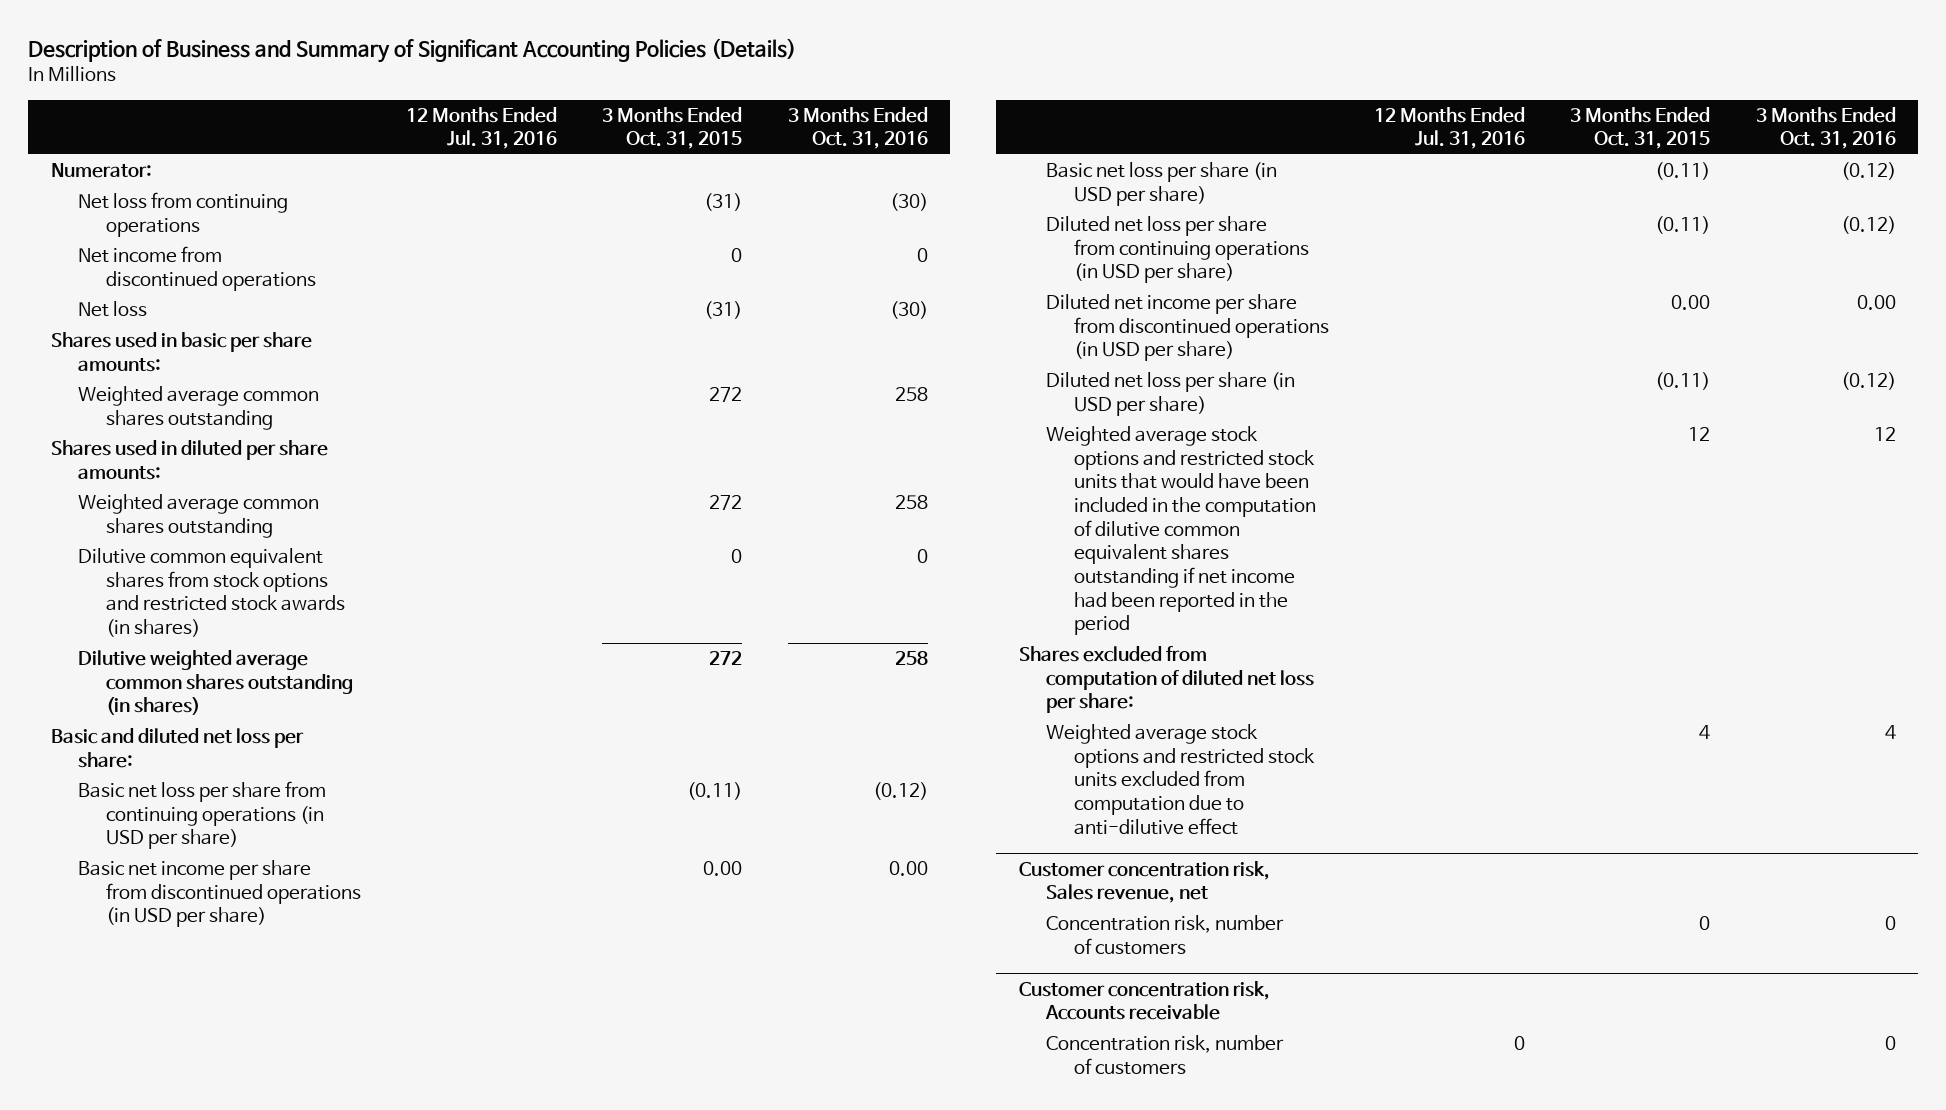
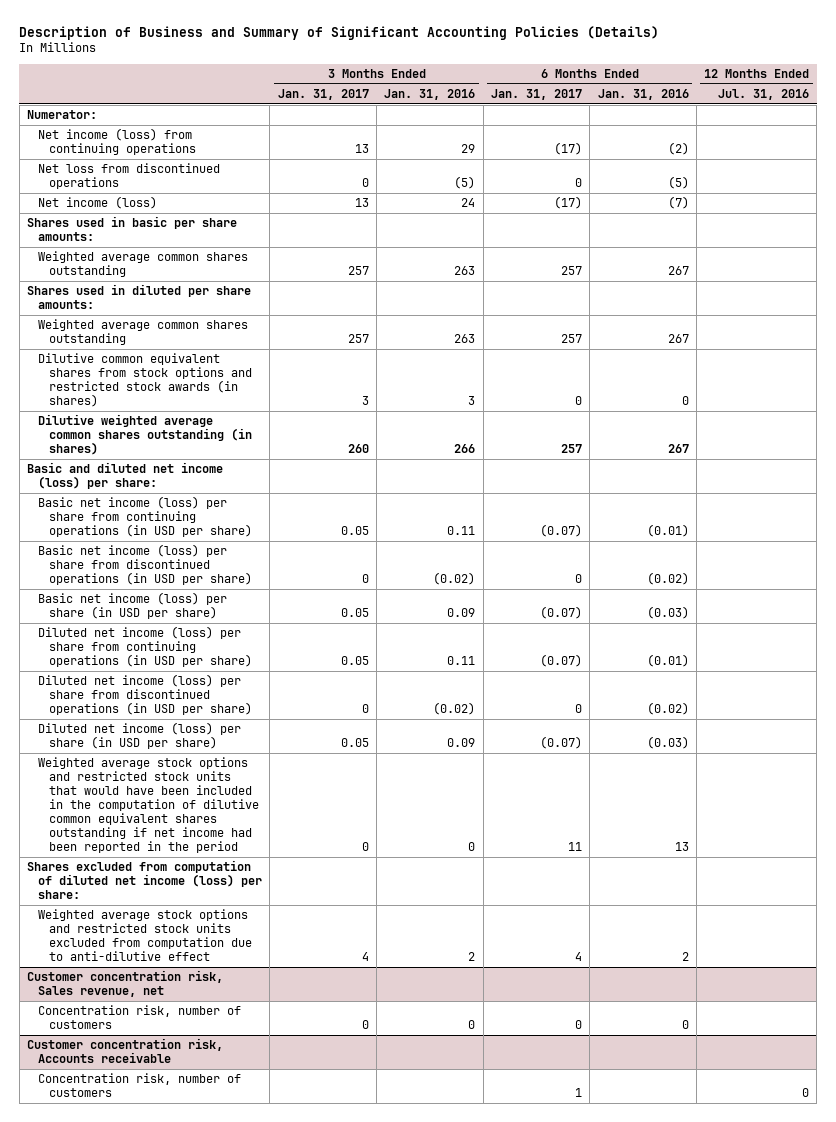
- | 12 Months Ended Jul. 31, 2016 | 3 Months Ended Oct. 31, 2015 | 3 Months Ended Oct. 31, 2016
+ | 3 Months Ended Jan. 31, 2017 | 3 Months Ended Jan. 31, 2016 | 6 Months Ended Jan. 31, 2017 | 6 Months Ended Jan. 31, 2016 | 12 Months Ended Jul. 31, 2016
- Net loss from continuing operations | | (31) | (30)
- Net income from discontinued operations | | 0 | 0
- Net loss | | (31) | (30)
+ Net income (loss) from continuing operations | 13 | 29 | (17) | (2) |
+ Net loss from discontinued operations | 0 | (5) | 0 | (5) |
+ Net income (loss) | 13 | 24 | (17) | (7) |
- Basic and diluted net loss per share:
- Basic net loss per share from continuing operations (in USD per share) | | (0.11) | (0.12)
- Basic net income per share from discontinued operations (in USD per share) | | 0.00 | 0.00
- Basic net loss per share (in USD per share) | | (0.11) | (0.12)
- Diluted net loss per share from continuing operations (in USD per share) | | (0.11) | (0.12)
- Diluted net income per share from discontinued operations (in USD per share) | | 0.00 | 0.00
- Diluted net loss per share (in USD per share) | | (0.11) | (0.12)
+ Basic and diluted net income (loss) per share:
+ Basic net income (loss) per share from continuing operations (in USD per share) | 0.05 | 0.11 | (0.07) | (0.01) |
+ Basic net income (loss) per share from discontinued operations (in USD per share) | 0 | (0.02) | 0 | (0.02) |
+ Basic net income (loss) per share (in USD per share) | 0.05 | 0.09 | (0.07) | (0.03) |
+ Diluted net income (loss) per share from continuing operations (in USD per share) | 0.05 | 0.11 | (0.07) | (0.01) |
+ Diluted net income (loss) per share from discontinued operations (in USD per share) | 0 | (0.02) | 0 | (0.02) |
+ Diluted net income (loss) per share (in USD per share) | 0.05 | 0.09 | (0.07) | (0.03) |
- Shares excluded from computation of diluted net loss per share:
+ Shares excluded from computation of diluted net income (loss) per share:

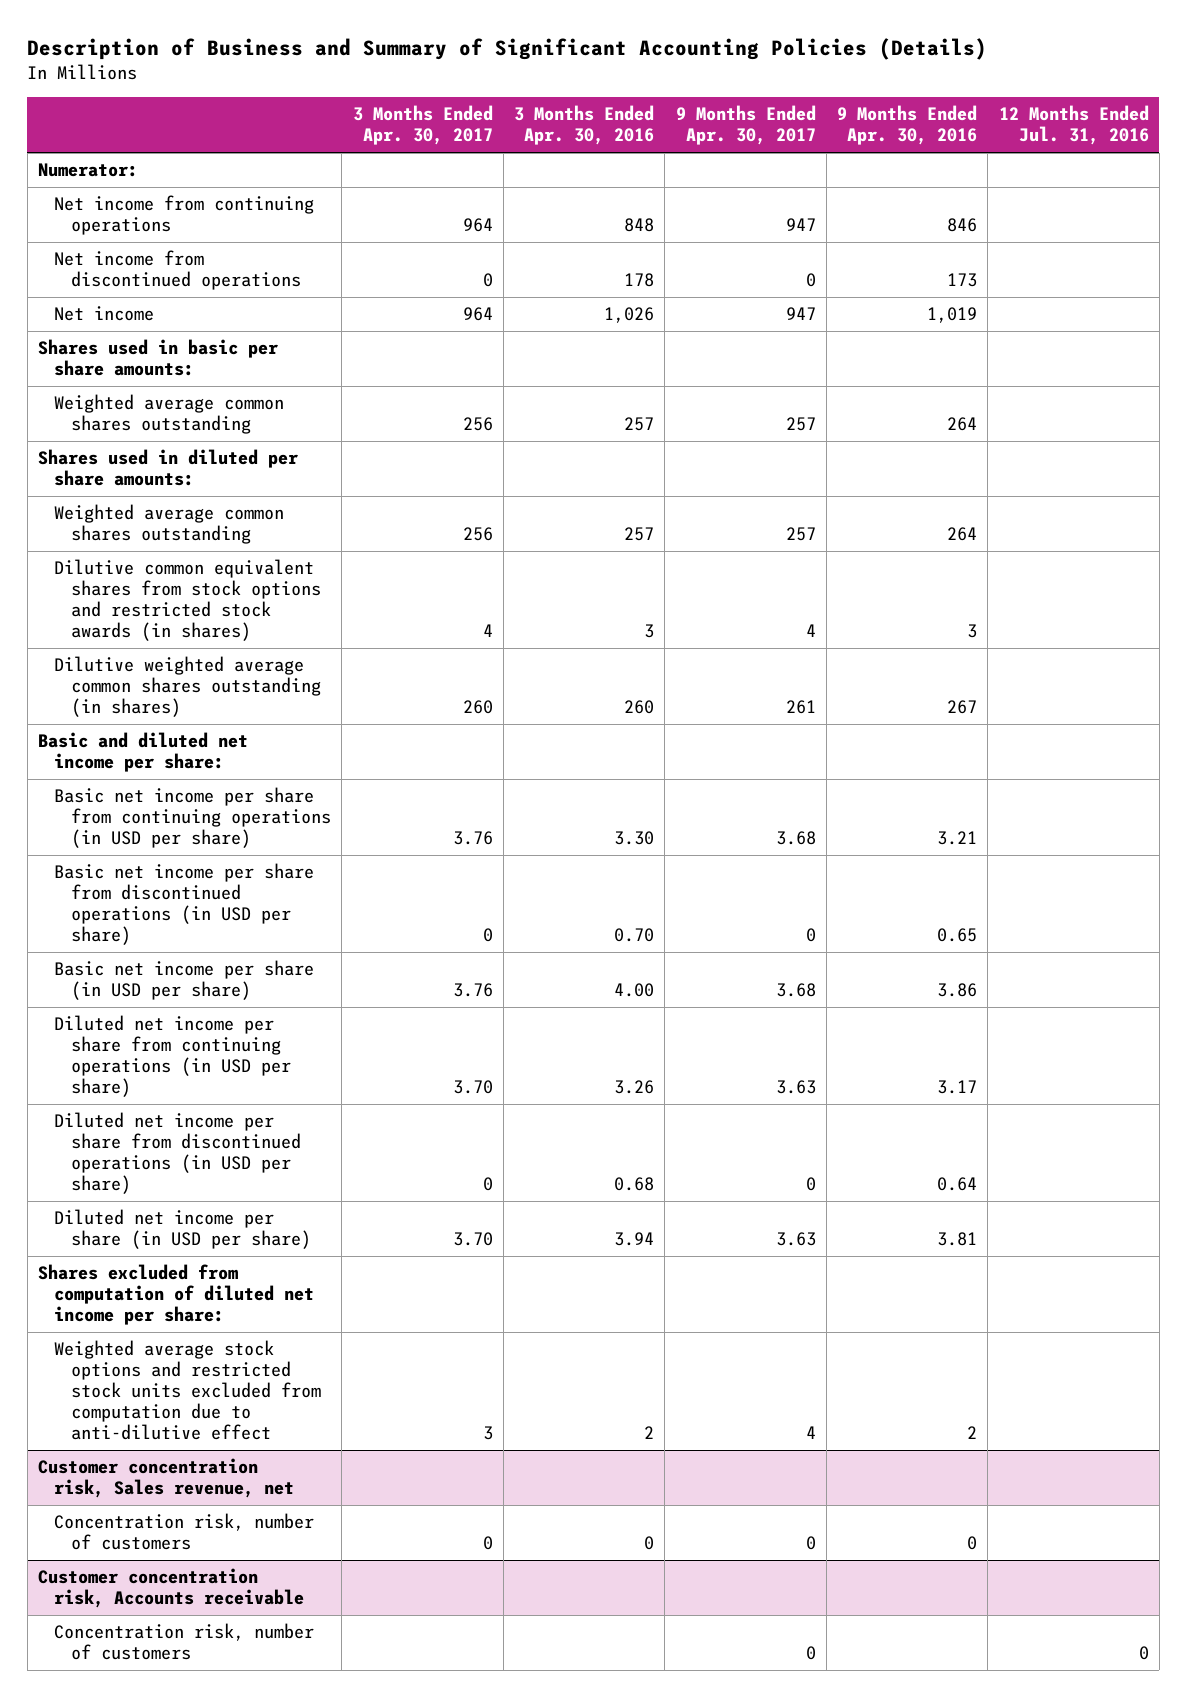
- | 3 Months Ended Jan. 31, 2017 | 3 Months Ended Jan. 31, 2016 | 6 Months Ended Jan. 31, 2017 | 6 Months Ended Jan. 31, 2016 | 12 Months Ended Jul. 31, 2016
+ | 3 Months Ended Apr. 30, 2017 | 3 Months Ended Apr. 30, 2016 | 9 Months Ended Apr. 30, 2017 | 9 Months Ended Apr. 30, 2016 | 12 Months Ended Jul. 31, 2016
- Net income (loss) from continuing operations | 13 | 29 | (17) | (2) |
- Net loss from discontinued operations | 0 | (5) | 0 | (5) |
- Net income (loss) | 13 | 24 | (17) | (7) |
+ Net income from continuing operations | 964 | 848 | 947 | 846 |
+ Net income from discontinued operations | 0 | 178 | 0 | 173 |
+ Net income | 964 | 1,026 | 947 | 1,019 |
- Basic and diluted net income (loss) per share:
- Basic net income (loss) per share from continuing operations (in USD per share) | 0.05 | 0.11 | (0.07) | (0.01) |
- Basic net income (loss) per share from discontinued operations (in USD per share) | 0 | (0.02) | 0 | (0.02) |
- Basic net income (loss) per share (in USD per share) | 0.05 | 0.09 | (0.07) | (0.03) |
- Diluted net income (loss) per share from continuing operations (in USD per share) | 0.05 | 0.11 | (0.07) | (0.01) |
- Diluted net income (loss) per share from discontinued operations (in USD per share) | 0 | (0.02) | 0 | (0.02) |
- Diluted net income (loss) per share (in USD per share) | 0.05 | 0.09 | (0.07) | (0.03) |
- Weighted average stock options and restricted stock units that would have been included in the computation of dilutive common equivalent shares outstanding if net income had been reported in the period | 0 | 0 | 11 | 13 |
- Shares excluded from computation of diluted net income (loss) per share:
+ Basic and diluted net income per share:
+ Basic net income per share from continuing operations (in USD per share) | 3.76 | 3.30 | 3.68 | 3.21 |
+ Basic net income per share from discontinued operations (in USD per share) | 0 | 0.70 | 0 | 0.65 |
+ Basic net income per share (in USD per share) | 3.76 | 4.00 | 3.68 | 3.86 |
+ Diluted net income per share from continuing operations (in USD per share) | 3.70 | 3.26 | 3.63 | 3.17 |
+ Diluted net income per share from discontinued operations (in USD per share) | 0 | 0.68 | 0 | 0.64 |
+ Diluted net income per share (in USD per share) | 3.70 | 3.94 | 3.63 | 3.81 |
+ Shares excluded from computation of diluted net income per share:

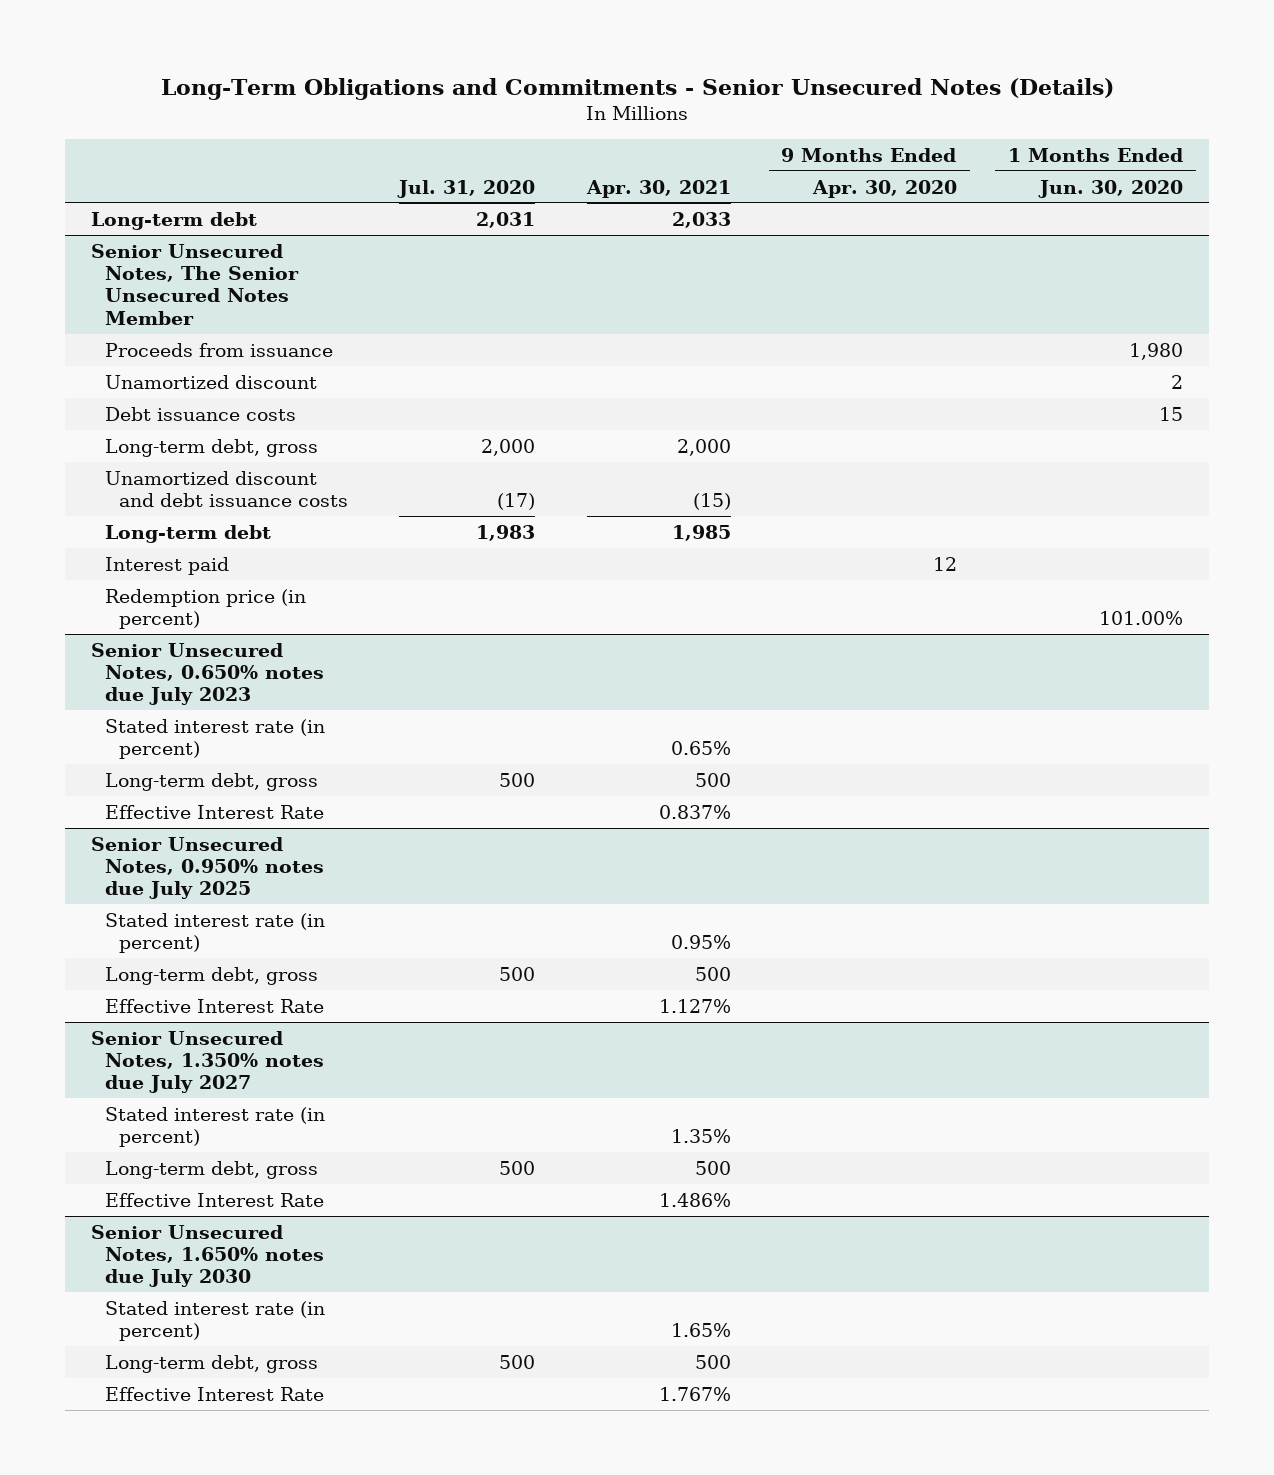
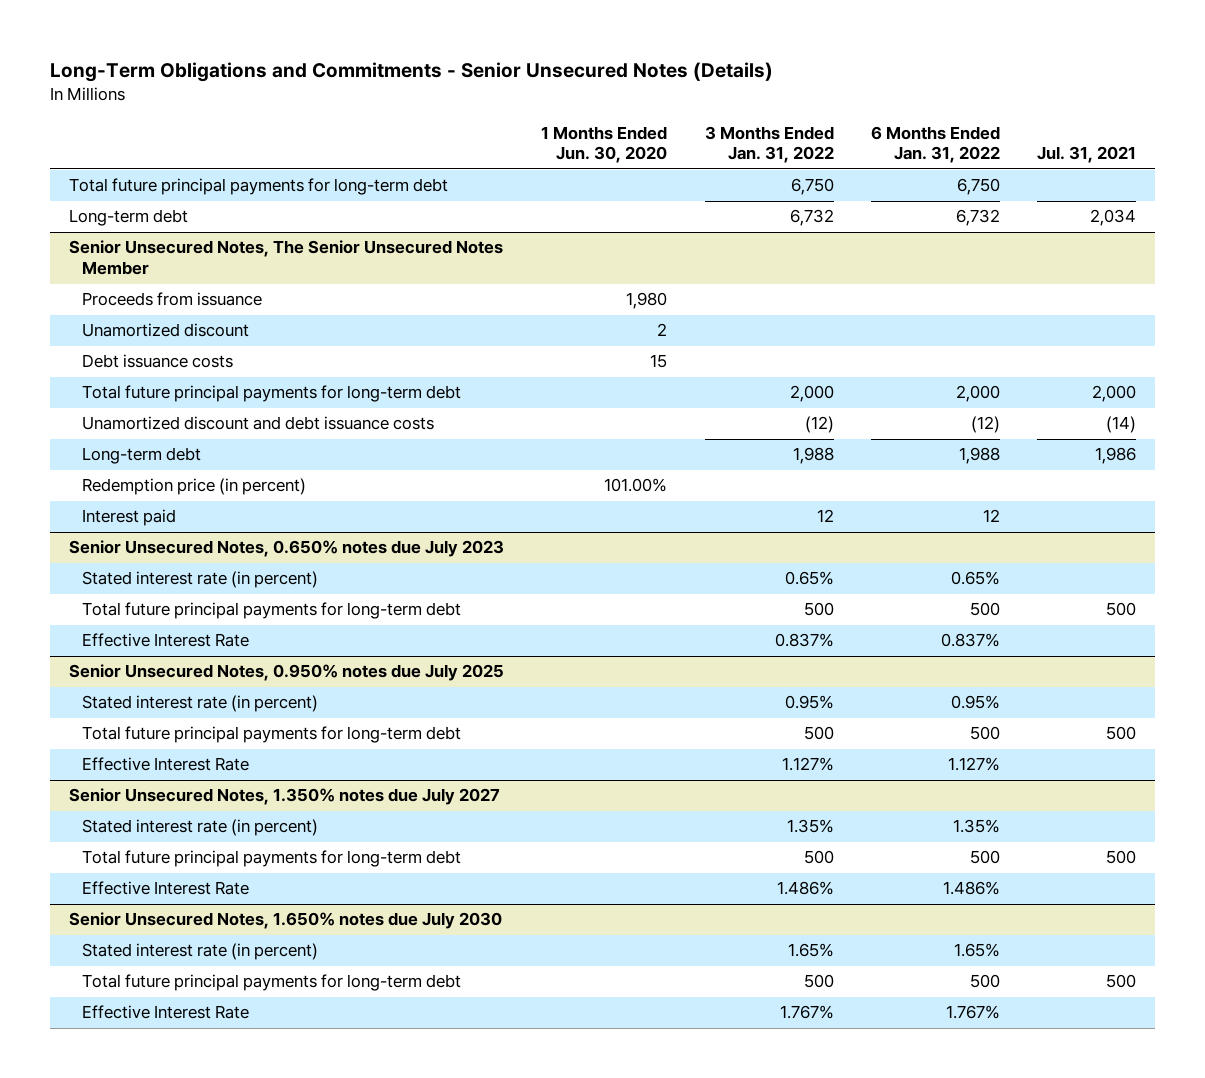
- | Jul. 31, 2020 | Apr. 30, 2021 | 9 Months Ended Apr. 30, 2020 | 1 Months Ended Jun. 30, 2020
+ | 1 Months Ended Jun. 30, 2020 | 3 Months Ended Jan. 31, 2022 | 6 Months Ended Jan. 31, 2022 | Jul. 31, 2021
+ Total future principal payments for long-term debt | | 6,750 | 6,750 |
@ Senior Unsecured Notes, The Senior Unsecured Notes Member
- Long-term debt, gross | 2,000 | 2,000 | |
+ Total future principal payments for long-term debt | | 2,000 | 2,000 | 2,000
moved down: Interest paid | | 12 | 12 |
@ Senior Unsecured Notes, 0.650% notes due July 2023
- Long-term debt, gross | 500 | 500 | |
+ Total future principal payments for long-term debt | | 500 | 500 | 500
@ Senior Unsecured Notes, 0.950% notes due July 2025
- Long-term debt, gross | 500 | 500 | |
+ Total future principal payments for long-term debt | | 500 | 500 | 500
@ Senior Unsecured Notes, 1.350% notes due July 2027
- Long-term debt, gross | 500 | 500 | |
+ Total future principal payments for long-term debt | | 500 | 500 | 500
@ Senior Unsecured Notes, 1.650% notes due July 2030
- Long-term debt, gross | 500 | 500 | |
+ Total future principal payments for long-term debt | | 500 | 500 | 500

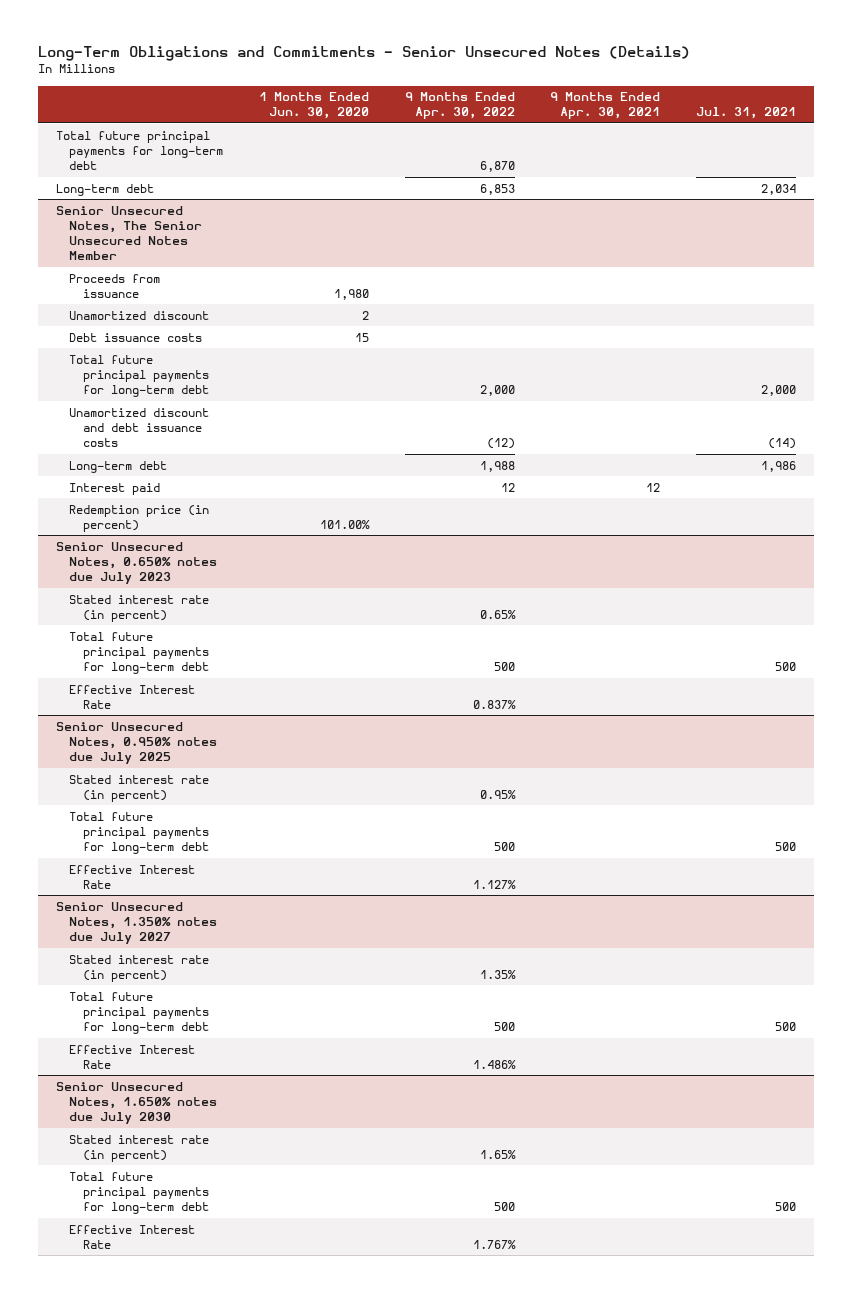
- | 1 Months Ended Jun. 30, 2020 | 3 Months Ended Jan. 31, 2022 | 6 Months Ended Jan. 31, 2022 | Jul. 31, 2021
+ | 1 Months Ended Jun. 30, 2020 | 9 Months Ended Apr. 30, 2022 | 9 Months Ended Apr. 30, 2021 | Jul. 31, 2021
@ Senior Unsecured Notes, The Senior Unsecured Notes Member
moved down: Redemption price (in percent) | 101.00% | | |

